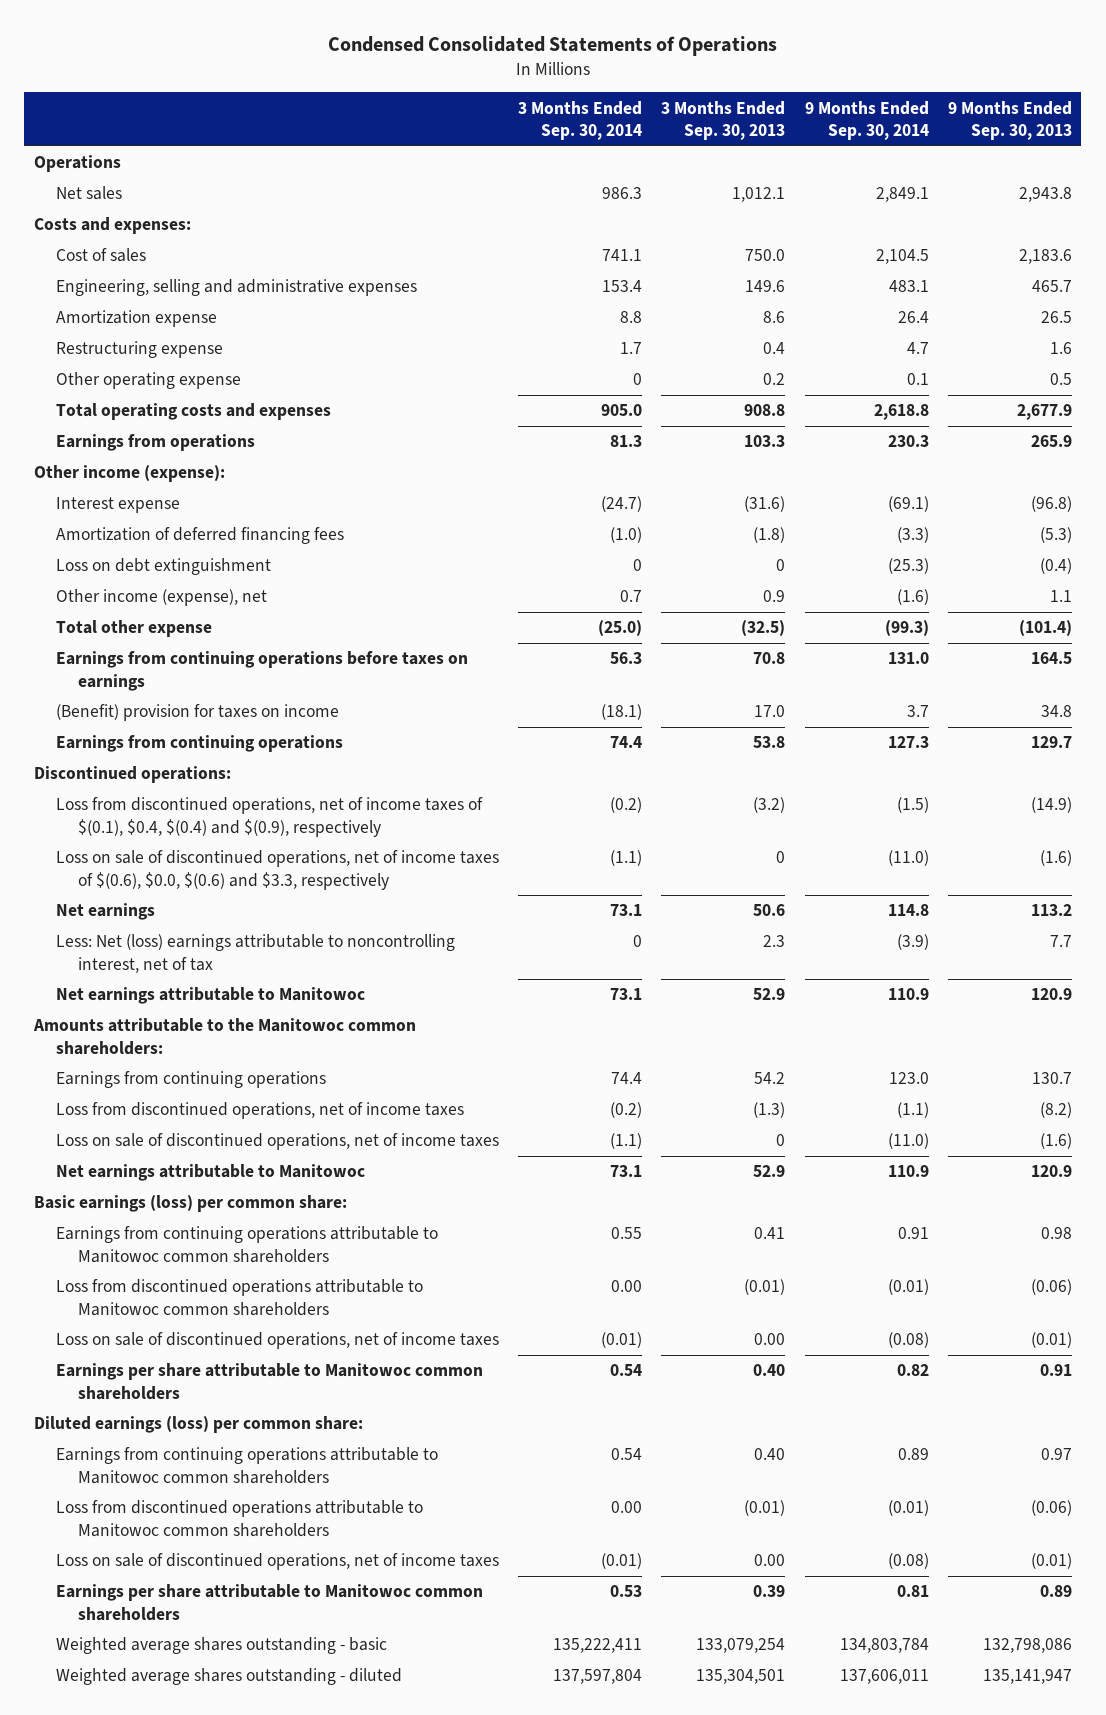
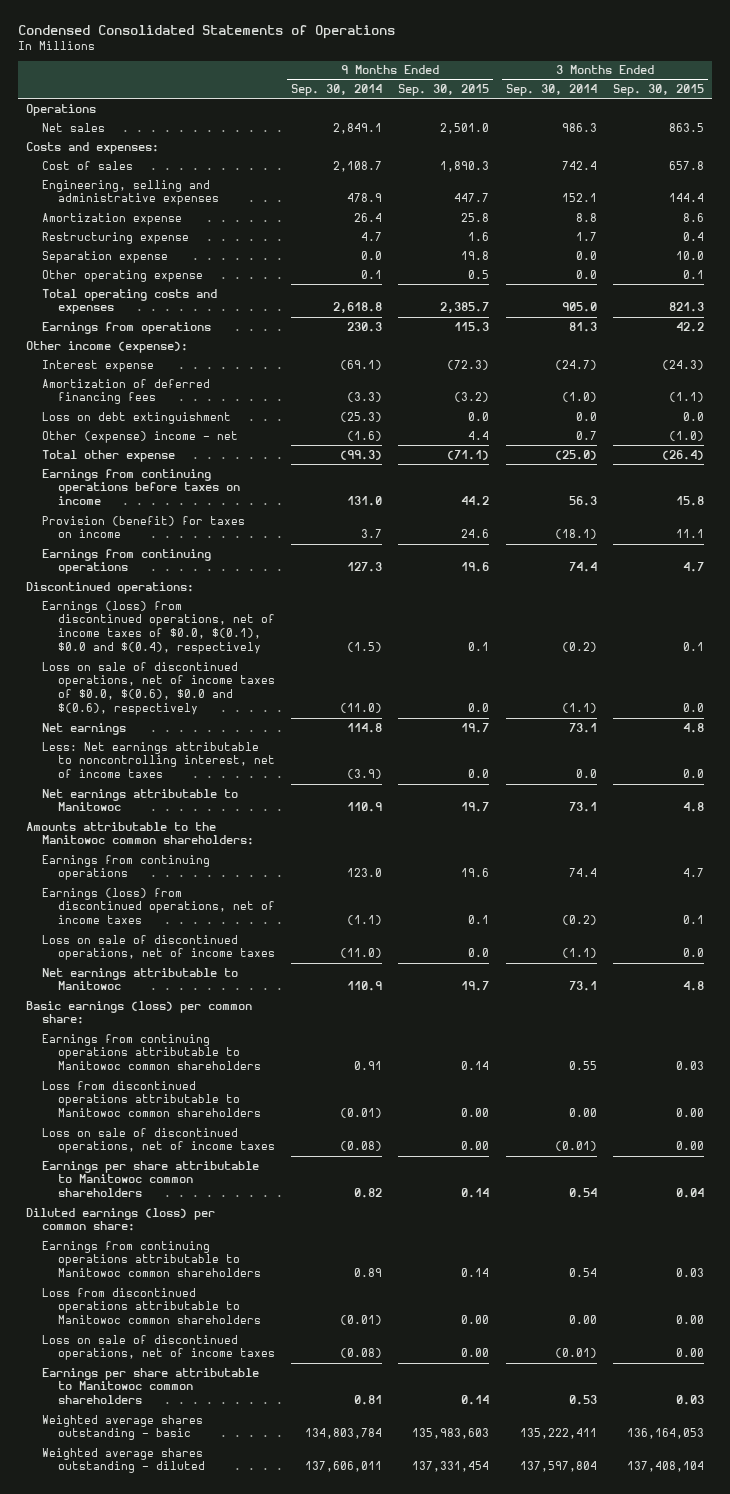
- | 3 Months Ended Sep. 30, 2014 | 3 Months Ended Sep. 30, 2013 | 9 Months Ended Sep. 30, 2014 | 9 Months Ended Sep. 30, 2013
+ | 9 Months Ended Sep. 30, 2014 | 9 Months Ended Sep. 30, 2015 | 3 Months Ended Sep. 30, 2014 | 3 Months Ended Sep. 30, 2015
- Cost of sales | 741.1 | 750.0 | 2,104.5 | 2,183.6
- Engineering, selling and administrative expenses | 153.4 | 149.6 | 483.1 | 465.7
+ Cost of sales | 2,108.7 | 1,890.3 | 742.4 | 657.8
+ Engineering, selling and administrative expenses | 478.9 | 447.7 | 152.1 | 144.4
- Other operating expense | 0 | 0.2 | 0.1 | 0.5
+ Separation expense | 0.0 | 19.8 | 0.0 | 10.0
+ Other operating expense | 0.1 | 0.5 | 0.0 | 0.1
- Loss on debt extinguishment | 0 | 0 | (25.3) | (0.4)
- Other income (expense), net | 0.7 | 0.9 | (1.6) | 1.1
+ Loss on debt extinguishment | (25.3) | 0.0 | 0.0 | 0.0
+ Other (expense) income - net | (1.6) | 4.4 | 0.7 | (1.0)
- Earnings from continuing operations before taxes on earnings | 56.3 | 70.8 | 131.0 | 164.5
- (Benefit) provision for taxes on income | (18.1) | 17.0 | 3.7 | 34.8
+ Earnings from continuing operations before taxes on income | 131.0 | 44.2 | 56.3 | 15.8
+ Provision (benefit) for taxes on income | 3.7 | 24.6 | (18.1) | 11.1
- Loss from discontinued operations, net of income taxes of $(0.1), $0.4, $(0.4) and $(0.9), respectively | (0.2) | (3.2) | (1.5) | (14.9)
- Loss on sale of discontinued operations, net of income taxes of $(0.6), $0.0, $(0.6) and $3.3, respectively | (1.1) | 0 | (11.0) | (1.6)
+ Earnings (loss) from discontinued operations, net of income taxes of $0.0, $(0.1), $0.0 and $(0.4), respectively | (1.5) | 0.1 | (0.2) | 0.1
+ Loss on sale of discontinued operations, net of income taxes of $0.0, $(0.6), $0.0 and $(0.6), respectively | (11.0) | 0.0 | (1.1) | 0.0
- Less: Net (loss) earnings attributable to noncontrolling interest, net of tax | 0 | 2.3 | (3.9) | 7.7
+ Less: Net earnings attributable to noncontrolling interest, net of income taxes | (3.9) | 0.0 | 0.0 | 0.0
- Loss from discontinued operations, net of income taxes | (0.2) | (1.3) | (1.1) | (8.2)
+ Earnings (loss) from discontinued operations, net of income taxes | (1.1) | 0.1 | (0.2) | 0.1

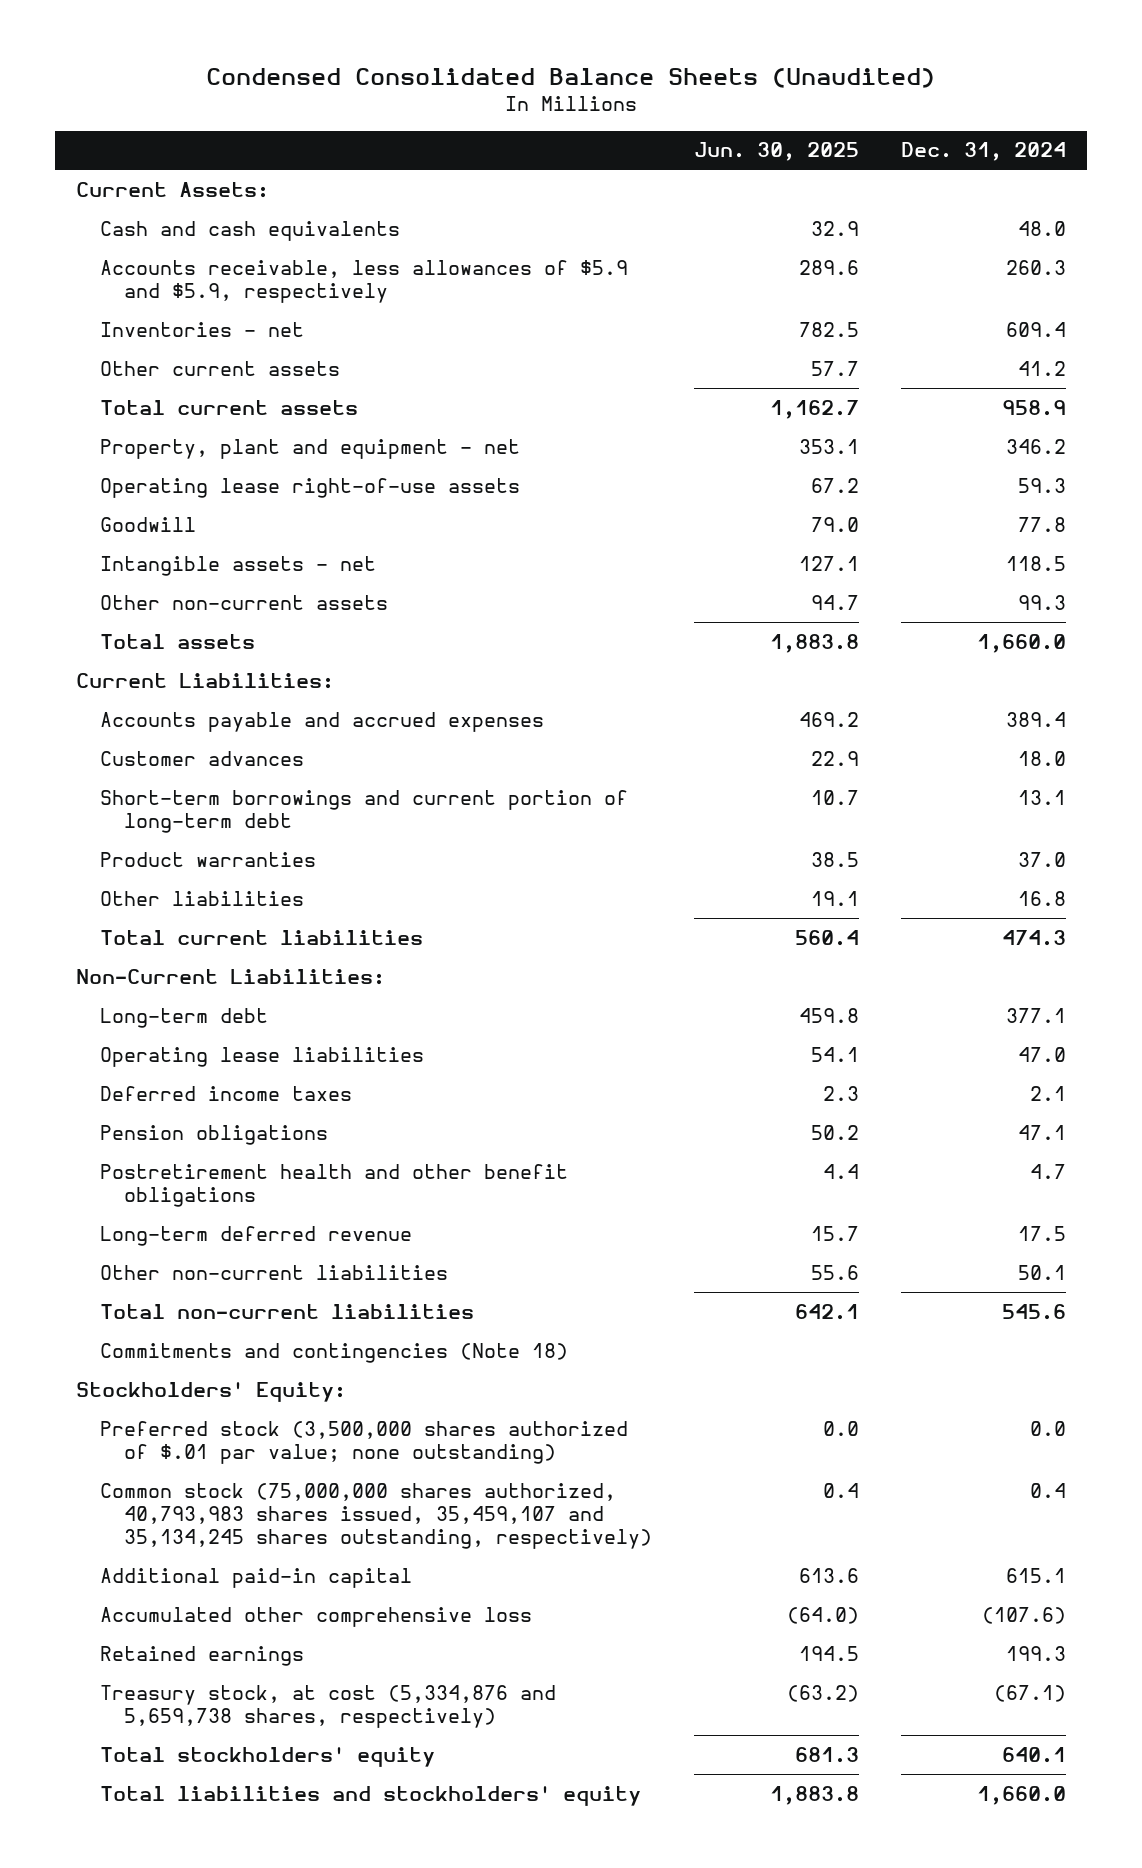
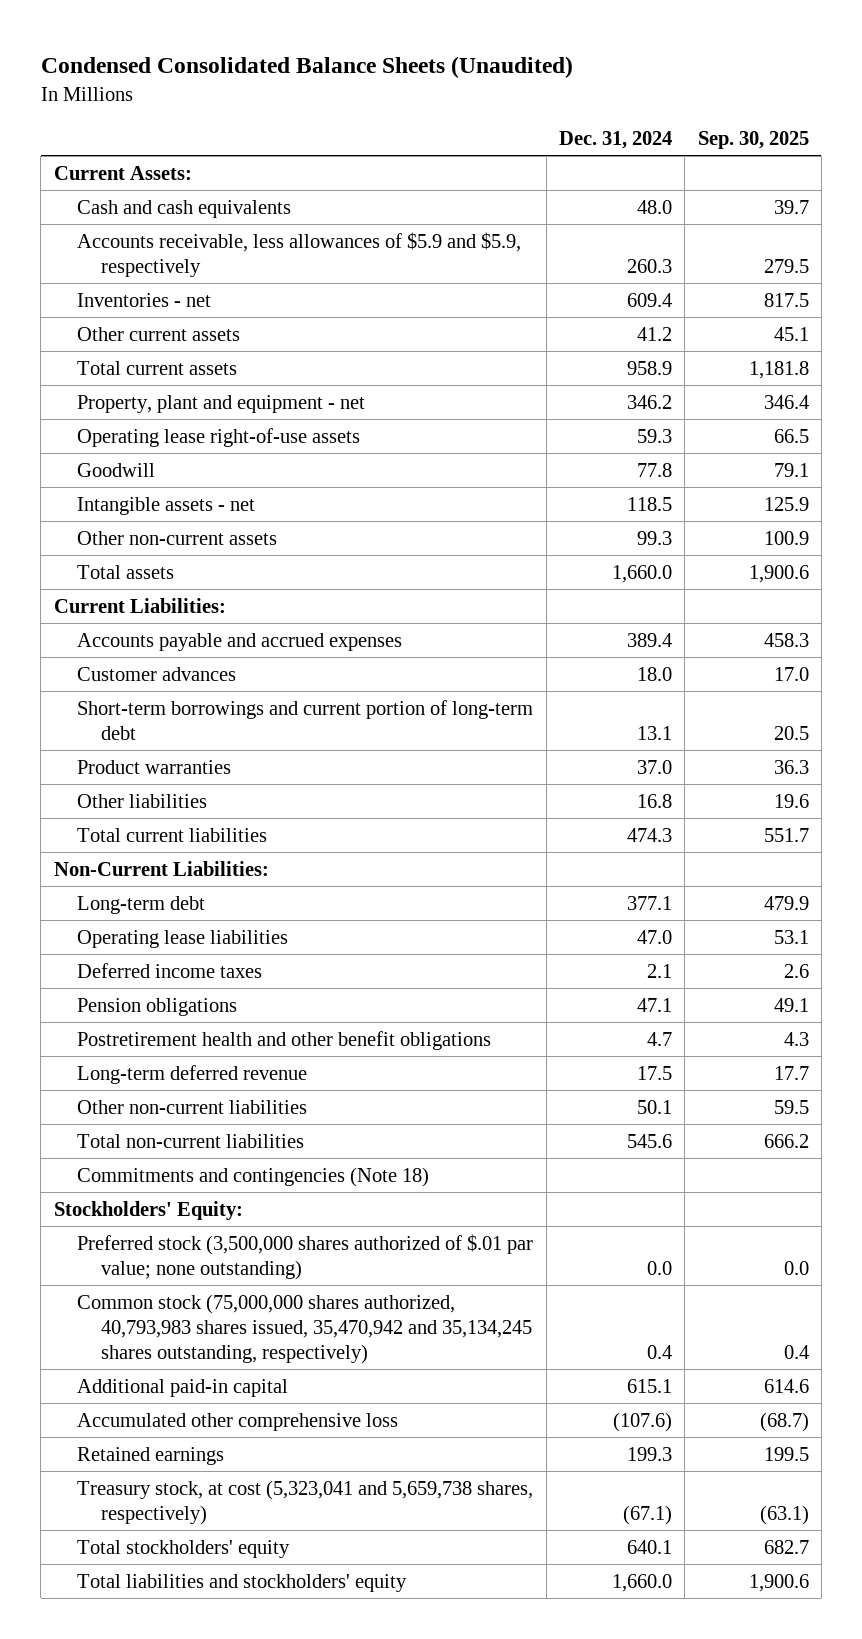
- | Jun. 30, 2025 | Dec. 31, 2024
+ | Dec. 31, 2024 | Sep. 30, 2025
- Common stock (75,000,000 shares authorized, 40,793,983 shares issued, 35,459,107 and 35,134,245 shares outstanding, respectively) | 0.4 | 0.4
+ Common stock (75,000,000 shares authorized, 40,793,983 shares issued, 35,470,942 and 35,134,245 shares outstanding, respectively) | 0.4 | 0.4
- Treasury stock, at cost (5,334,876 and 5,659,738 shares, respectively) | (63.2) | (67.1)
+ Treasury stock, at cost (5,323,041 and 5,659,738 shares, respectively) | (67.1) | (63.1)

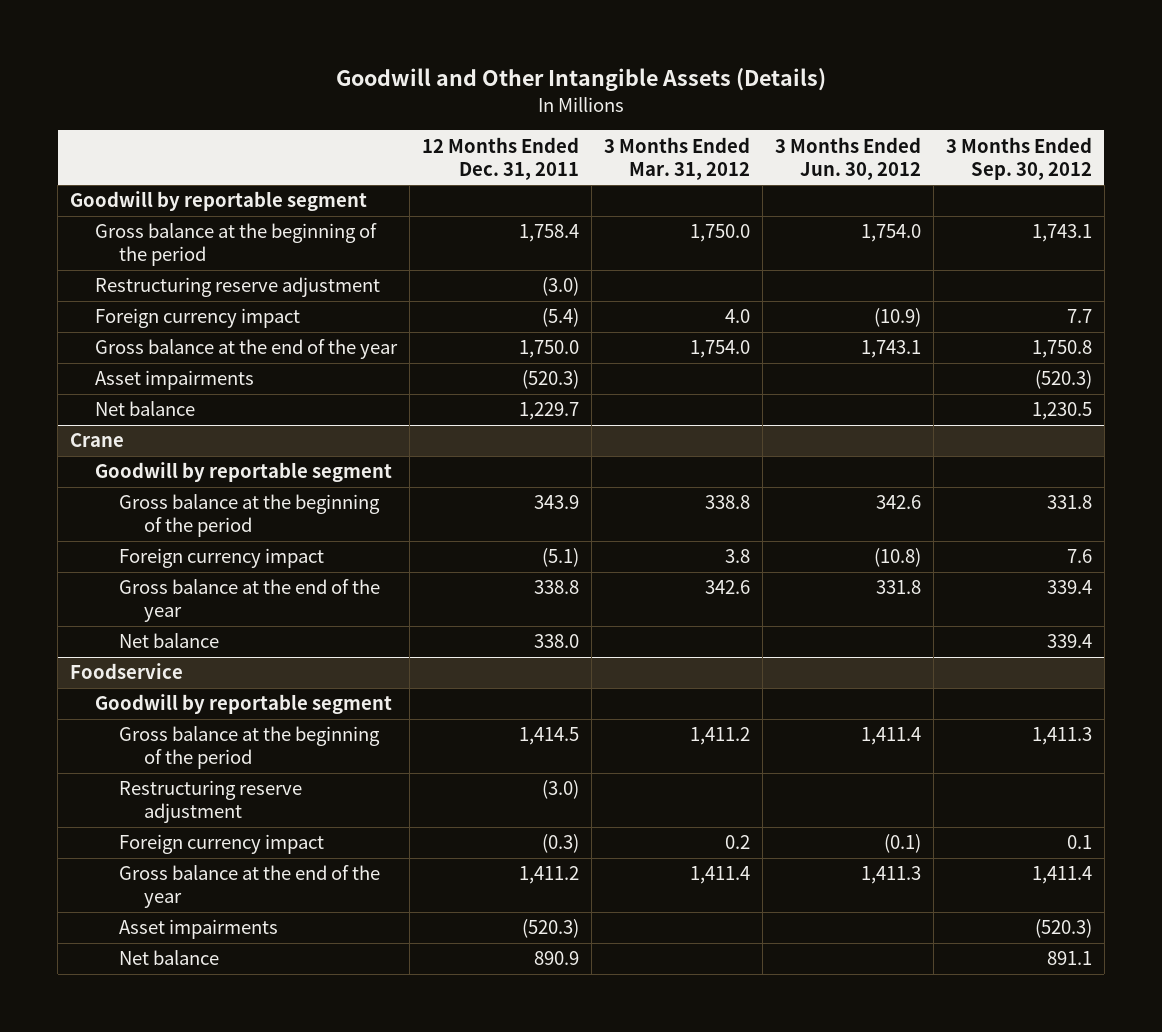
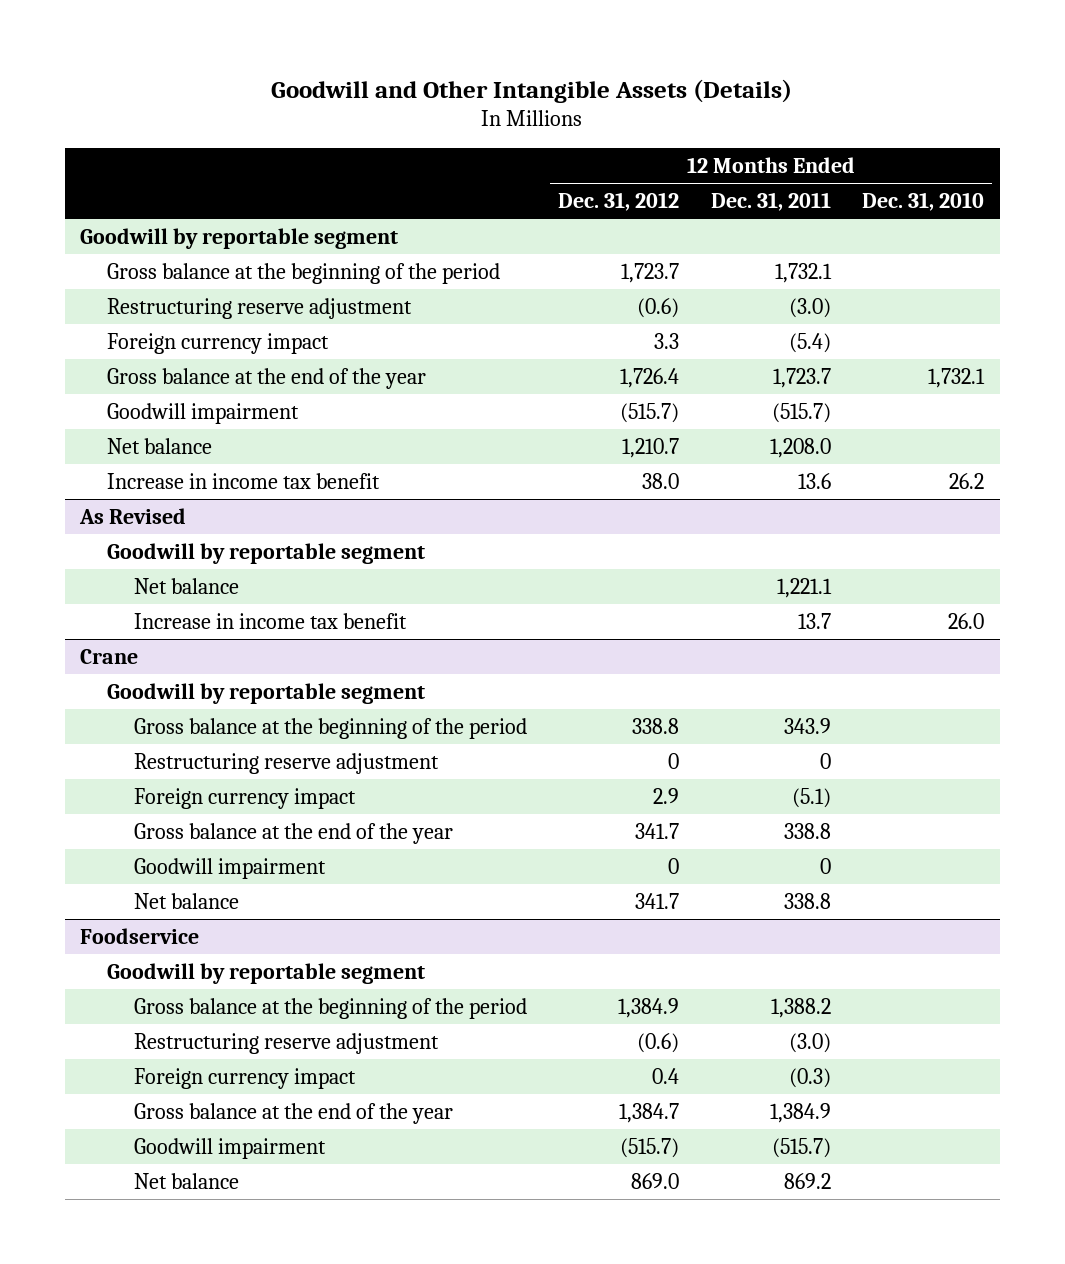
- | 12 Months Ended Dec. 31, 2011 | 3 Months Ended Mar. 31, 2012 | 3 Months Ended Jun. 30, 2012 | 3 Months Ended Sep. 30, 2012
+ | 12 Months Ended Dec. 31, 2012 | 12 Months Ended Dec. 31, 2011 | 12 Months Ended Dec. 31, 2010
- Gross balance at the beginning of the period | 1,758.4 | 1,750.0 | 1,754.0 | 1,743.1
+ Gross balance at the beginning of the period | 1,723.7 | 1,732.1 |
- Gross balance at the end of the year | 1,750.0 | 1,754.0 | 1,743.1 | 1,750.8
- Asset impairments | (520.3) | | | (520.3)
- Net balance | 1,229.7 | | | 1,230.5
+ Gross balance at the end of the year | 1,726.4 | 1,723.7 | 1,732.1
+ Goodwill impairment | (515.7) | (515.7) |
+ Net balance | 1,210.7 | 1,208.0 |
+ Increase in income tax benefit | 38.0 | 13.6 | 26.2
+ As Revised
+ Goodwill by reportable segment
+ Net balance | | 1,221.1 |
+ Increase in income tax benefit | | 13.7 | 26.0
@ Crane
+ Restructuring reserve adjustment | 0 | 0 |
- Net balance | 338.0 | | | 339.4
+ Goodwill impairment | 0 | 0 |
+ Net balance | 341.7 | 338.8 |
@ Foodservice
- Gross balance at the beginning of the period | 1,414.5 | 1,411.2 | 1,411.4 | 1,411.3
+ Gross balance at the beginning of the period | 1,384.9 | 1,388.2 |
- Gross balance at the end of the year | 1,411.2 | 1,411.4 | 1,411.3 | 1,411.4
- Asset impairments | (520.3) | | | (520.3)
- Net balance | 890.9 | | | 891.1
+ Gross balance at the end of the year | 1,384.7 | 1,384.9 |
+ Goodwill impairment | (515.7) | (515.7) |
+ Net balance | 869.0 | 869.2 |

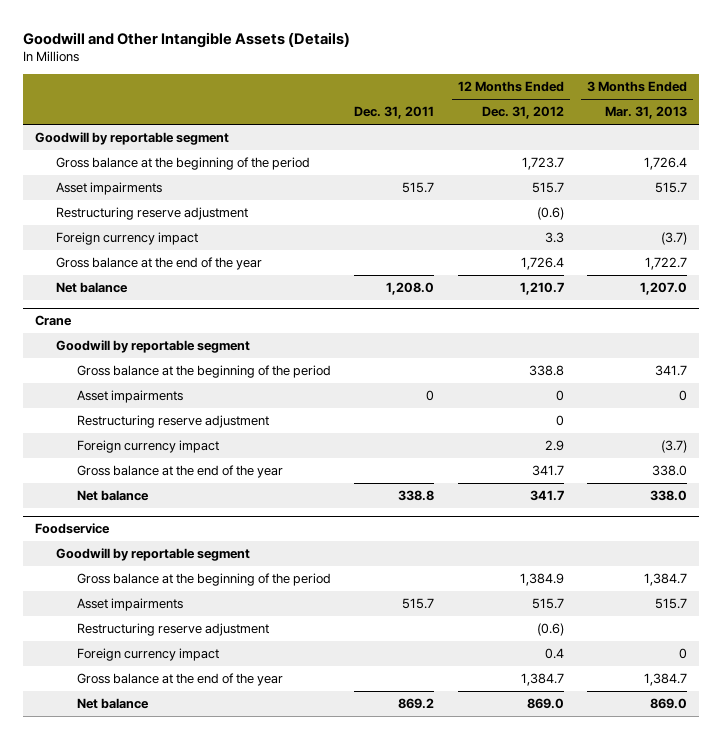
- | 12 Months Ended Dec. 31, 2012 | 12 Months Ended Dec. 31, 2011 | 12 Months Ended Dec. 31, 2010
+ | Dec. 31, 2011 | 12 Months Ended Dec. 31, 2012 | 3 Months Ended Mar. 31, 2013
+ Asset impairments | 515.7 | 515.7 | 515.7
- Goodwill impairment | (515.7) | (515.7) |
- Increase in income tax benefit | 38.0 | 13.6 | 26.2
- As Revised
- Goodwill by reportable segment
- Net balance | | 1,221.1 |
- Increase in income tax benefit | | 13.7 | 26.0
@ Crane
+ Asset impairments | 0 | 0 | 0
- Goodwill impairment | 0 | 0 |
@ Foodservice
+ Asset impairments | 515.7 | 515.7 | 515.7
- Goodwill impairment | (515.7) | (515.7) |

